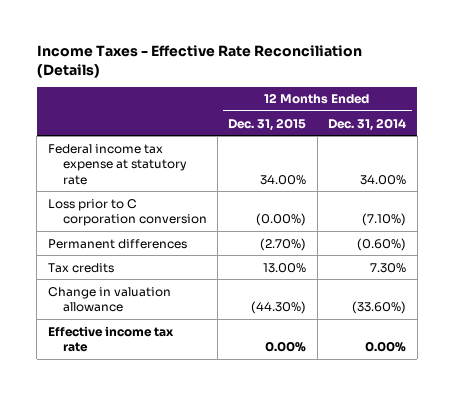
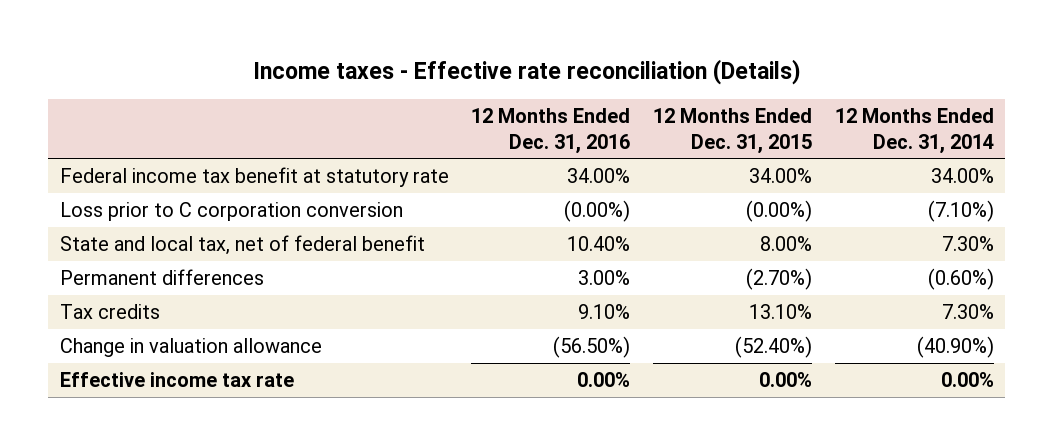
- Income Taxes - Effective Rate Reconciliation (Details)
+ Income taxes - Effective rate reconciliation (Details)
- | 12 Months Ended Dec. 31, 2015 | 12 Months Ended Dec. 31, 2014
+ | 12 Months Ended Dec. 31, 2016 | 12 Months Ended Dec. 31, 2015 | 12 Months Ended Dec. 31, 2014
- Federal income tax expense at statutory rate | 34.00% | 34.00%
+ Federal income tax benefit at statutory rate | 34.00% | 34.00% | 34.00%
+ State and local tax, net of federal benefit | 10.40% | 8.00% | 7.30%
- Tax credits | 13.00% | 7.30%
- Change in valuation allowance | (44.30%) | (33.60%)
+ Tax credits | 9.10% | 13.10% | 7.30%
+ Change in valuation allowance | (56.50%) | (52.40%) | (40.90%)

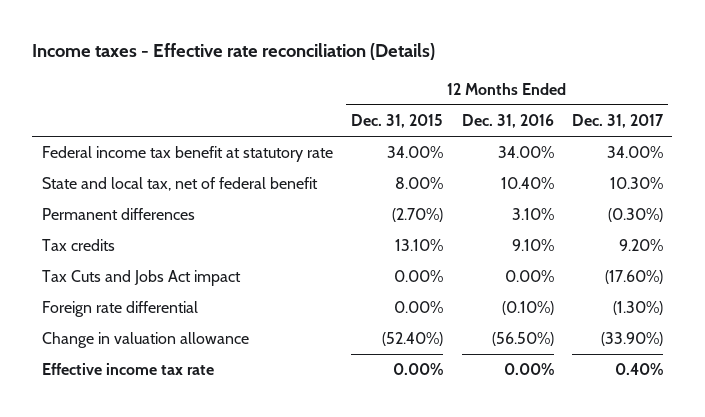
- | 12 Months Ended Dec. 31, 2016 | 12 Months Ended Dec. 31, 2015 | 12 Months Ended Dec. 31, 2014
+ | 12 Months Ended Dec. 31, 2015 | 12 Months Ended Dec. 31, 2016 | 12 Months Ended Dec. 31, 2017
- Loss prior to C corporation conversion | (0.00%) | (0.00%) | (7.10%)
- Permanent differences | 3.00% | (2.70%) | (0.60%)
+ Permanent differences | (2.70%) | 3.10% | (0.30%)
+ Tax Cuts and Jobs Act impact | 0.00% | 0.00% | (17.60%)
+ Foreign rate differential | 0.00% | (0.10%) | (1.30%)

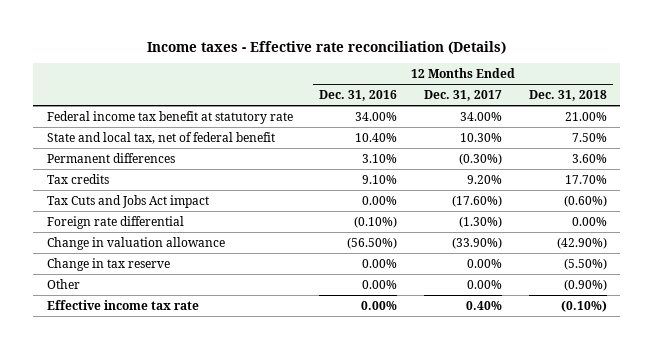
- | 12 Months Ended Dec. 31, 2015 | 12 Months Ended Dec. 31, 2016 | 12 Months Ended Dec. 31, 2017
+ | 12 Months Ended Dec. 31, 2016 | 12 Months Ended Dec. 31, 2017 | 12 Months Ended Dec. 31, 2018
+ Change in tax reserve | 0.00% | 0.00% | (5.50%)
+ Other | 0.00% | 0.00% | (0.90%)

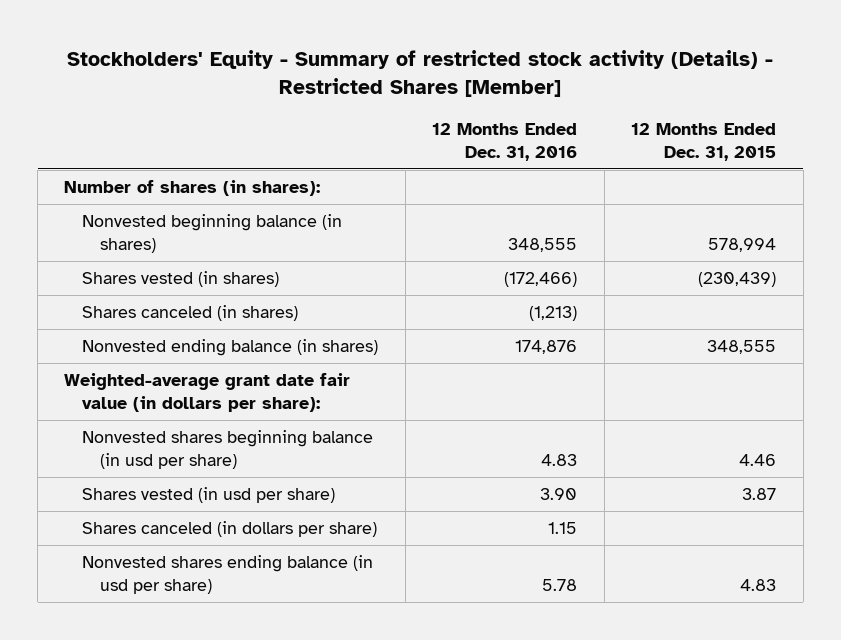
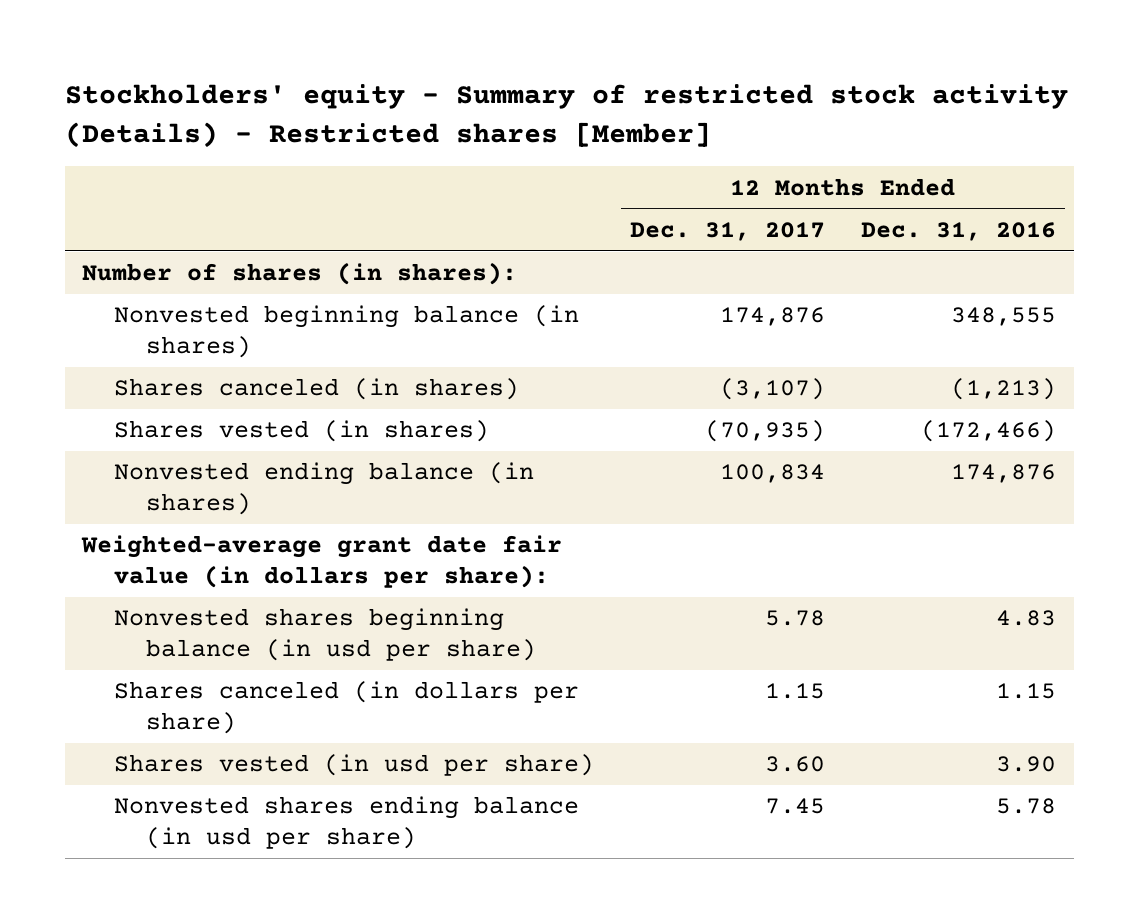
- Stockholders' Equity - Summary of restricted stock activity (Details) - Restricted Shares [Member]
+ Stockholders' equity - Summary of restricted stock activity (Details) - Restricted shares [Member]
- | 12 Months Ended Dec. 31, 2016 | 12 Months Ended Dec. 31, 2015
+ | 12 Months Ended Dec. 31, 2017 | 12 Months Ended Dec. 31, 2016
moved down: Shares vested (in shares) | (70,935) | (172,466)
moved down: Shares vested (in usd per share) | 3.60 | 3.90

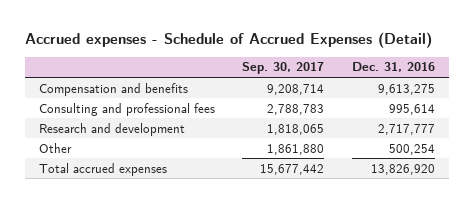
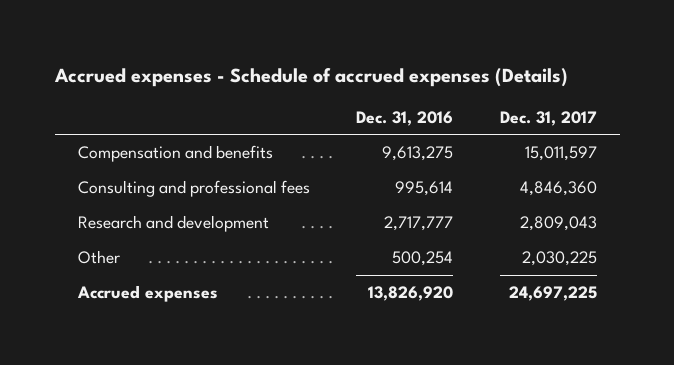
- Accrued expenses - Schedule of Accrued Expenses (Detail)
+ Accrued expenses - Schedule of accrued expenses (Details)
- | Sep. 30, 2017 | Dec. 31, 2016
+ | Dec. 31, 2016 | Dec. 31, 2017
- Total accrued expenses | 15,677,442 | 13,826,920
+ Accrued expenses | 13,826,920 | 24,697,225

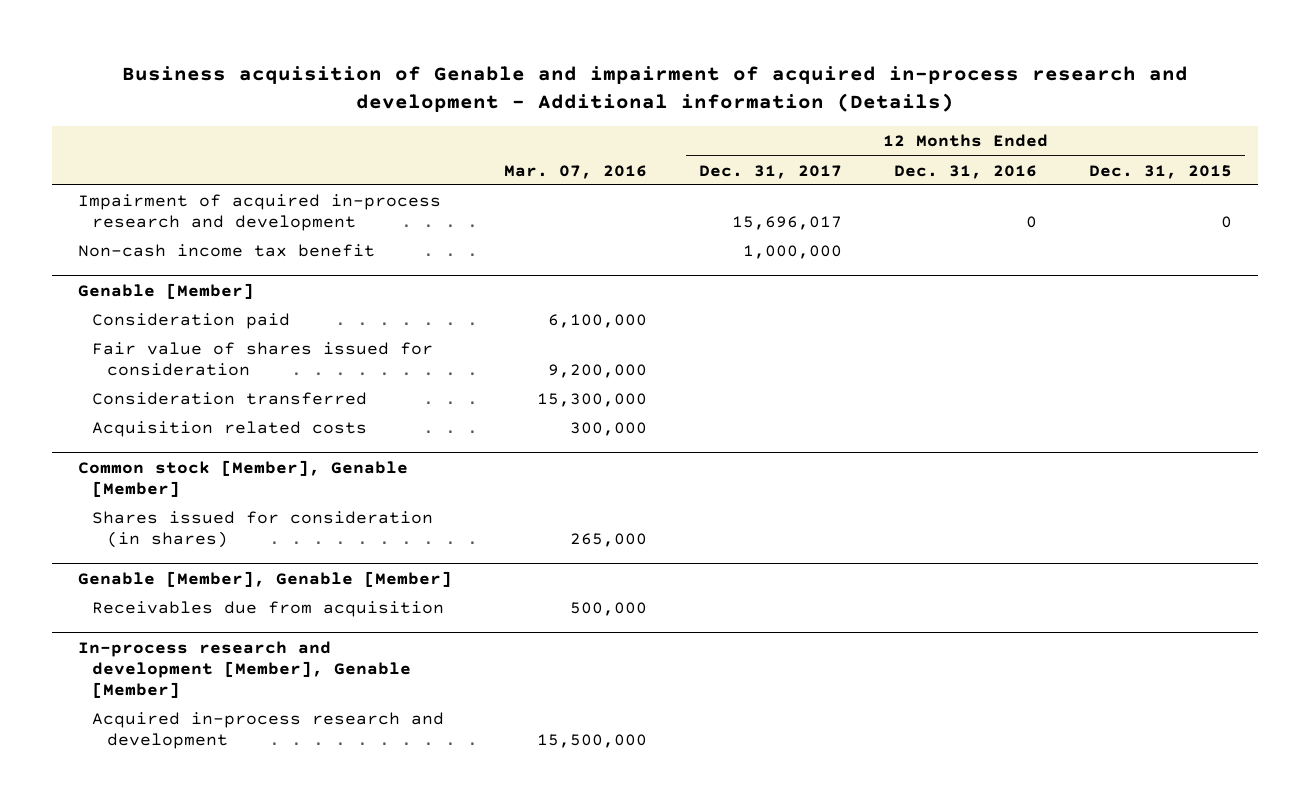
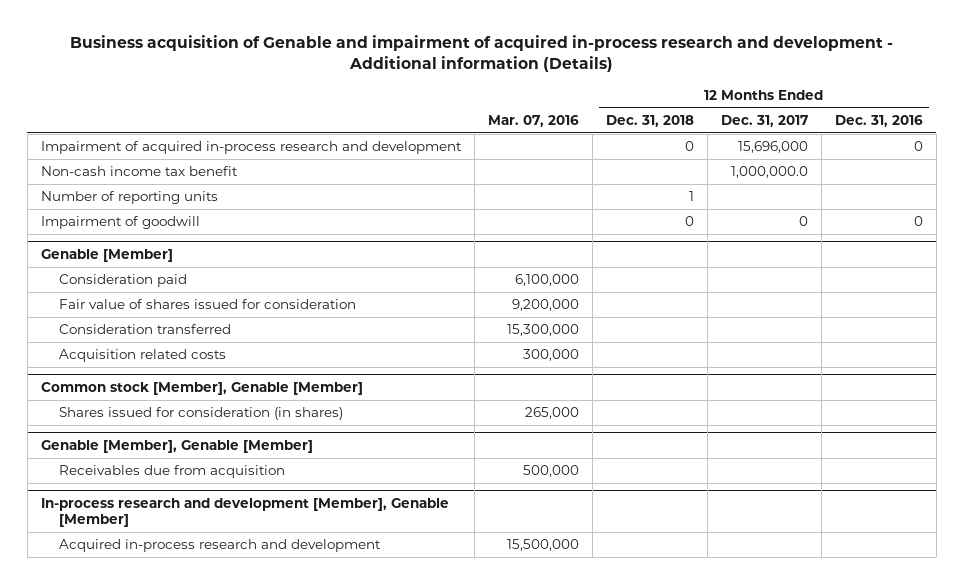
- | Mar. 07, 2016 | 12 Months Ended Dec. 31, 2017 | 12 Months Ended Dec. 31, 2016 | 12 Months Ended Dec. 31, 2015
+ | Mar. 07, 2016 | 12 Months Ended Dec. 31, 2018 | 12 Months Ended Dec. 31, 2017 | 12 Months Ended Dec. 31, 2016
- Impairment of acquired in-process research and development | | 15,696,017 | 0 | 0
- Non-cash income tax benefit | | 1,000,000 | |
+ Impairment of acquired in-process research and development | | 0 | 15,696,000 | 0
+ Non-cash income tax benefit | | | 1,000,000.0 |
+ Number of reporting units | | 1 | |
+ Impairment of goodwill | | 0 | 0 | 0

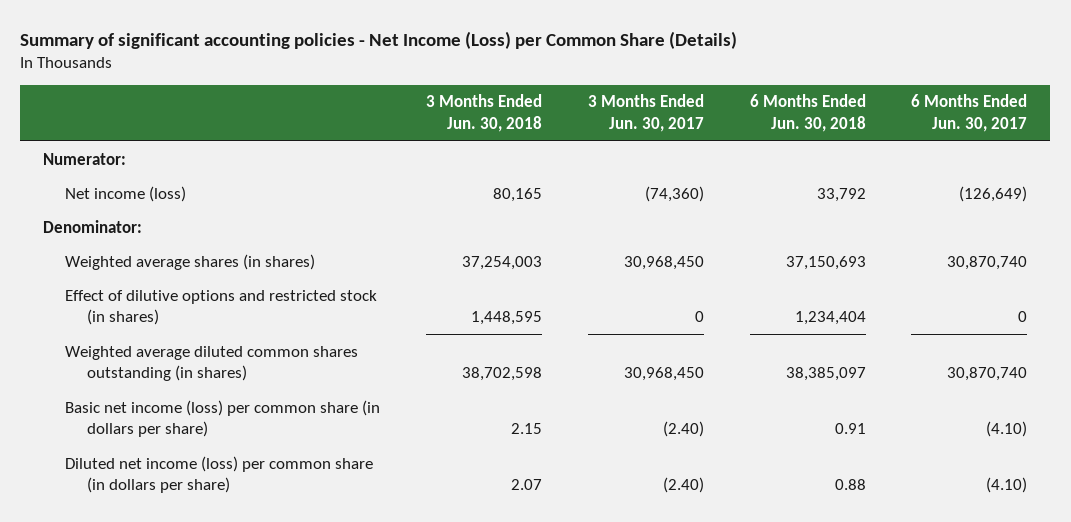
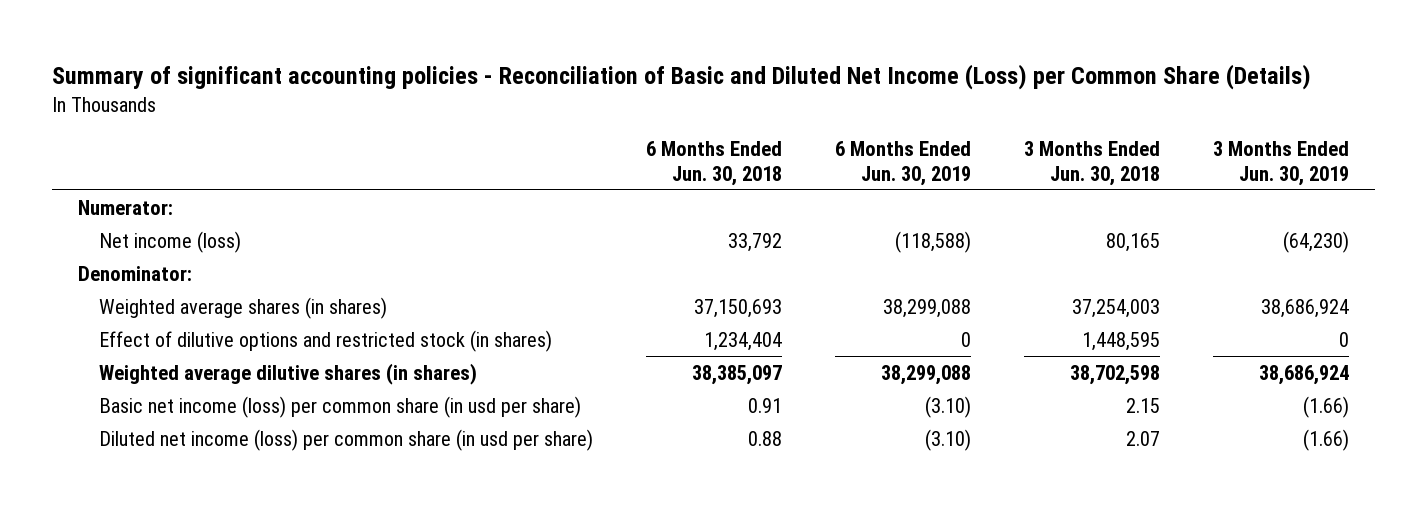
- Summary of significant accounting policies - Net Income (Loss) per Common Share (Details)
+ Summary of significant accounting policies - Reconciliation of Basic and Diluted Net Income (Loss) per Common Share (Details)
- | 3 Months Ended Jun. 30, 2018 | 3 Months Ended Jun. 30, 2017 | 6 Months Ended Jun. 30, 2018 | 6 Months Ended Jun. 30, 2017
+ | 6 Months Ended Jun. 30, 2018 | 6 Months Ended Jun. 30, 2019 | 3 Months Ended Jun. 30, 2018 | 3 Months Ended Jun. 30, 2019
- Weighted average diluted common shares outstanding (in shares) | 38,702,598 | 30,968,450 | 38,385,097 | 30,870,740
- Basic net income (loss) per common share (in dollars per share) | 2.15 | (2.40) | 0.91 | (4.10)
- Diluted net income (loss) per common share (in dollars per share) | 2.07 | (2.40) | 0.88 | (4.10)
+ Weighted average dilutive shares (in shares) | 38,385,097 | 38,299,088 | 38,702,598 | 38,686,924
+ Basic net income (loss) per common share (in usd per share) | 0.91 | (3.10) | 2.15 | (1.66)
+ Diluted net income (loss) per common share (in usd per share) | 0.88 | (3.10) | 2.07 | (1.66)

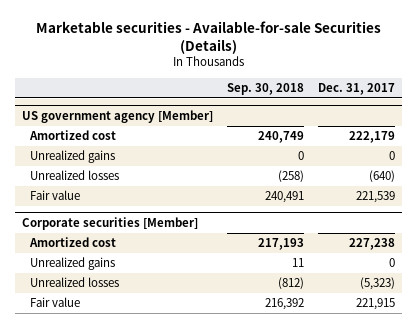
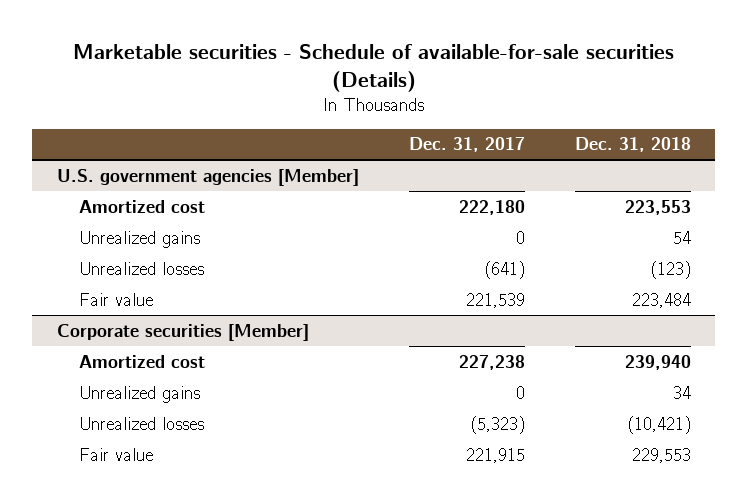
- Marketable securities - Available-for-sale Securities (Details)
+ Marketable securities - Schedule of available-for-sale securities (Details)
- | Sep. 30, 2018 | Dec. 31, 2017
+ | Dec. 31, 2017 | Dec. 31, 2018
- US government agency [Member]
- Amortized cost | 240,749 | 222,179
+ U.S. government agencies [Member]
+ Amortized cost | 222,180 | 223,553
- Unrealized losses | (258) | (640)
+ Unrealized losses | (641) | (123)

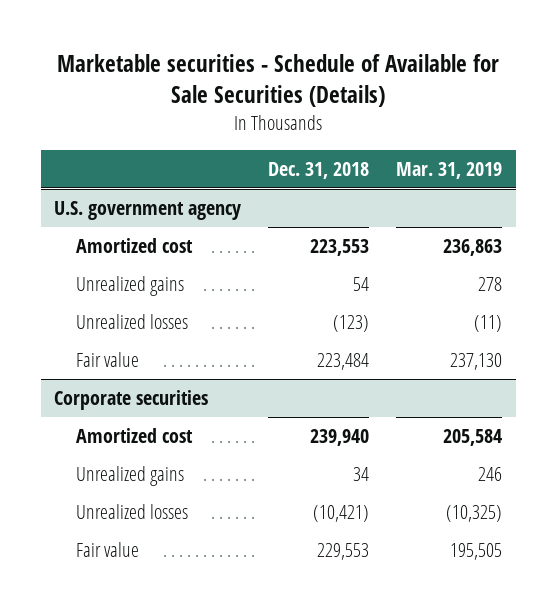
- Marketable securities - Schedule of available-for-sale securities (Details)
+ Marketable securities - Schedule of Available for Sale Securities (Details)
- | Dec. 31, 2017 | Dec. 31, 2018
+ | Dec. 31, 2018 | Mar. 31, 2019
- U.S. government agencies [Member]
+ U.S. government agency
- Corporate securities [Member]
+ Corporate securities

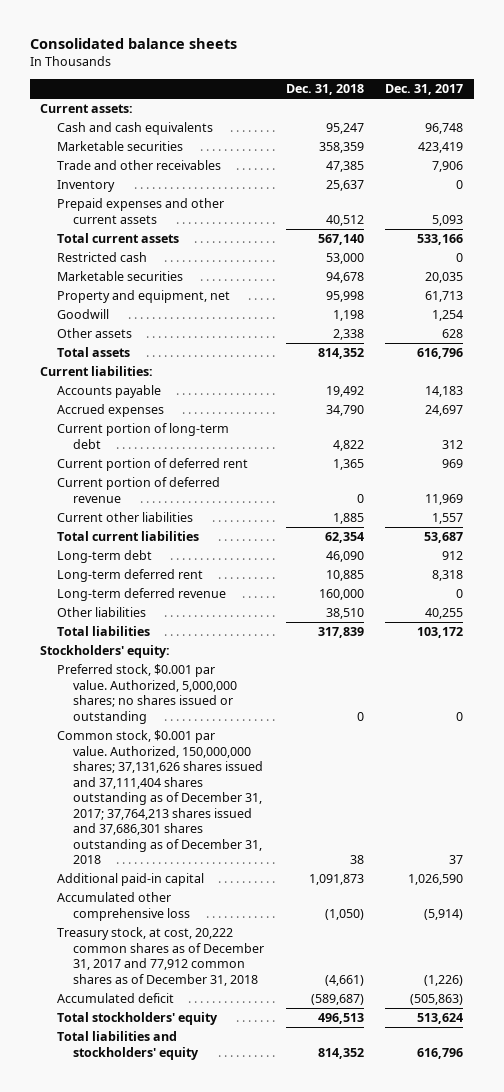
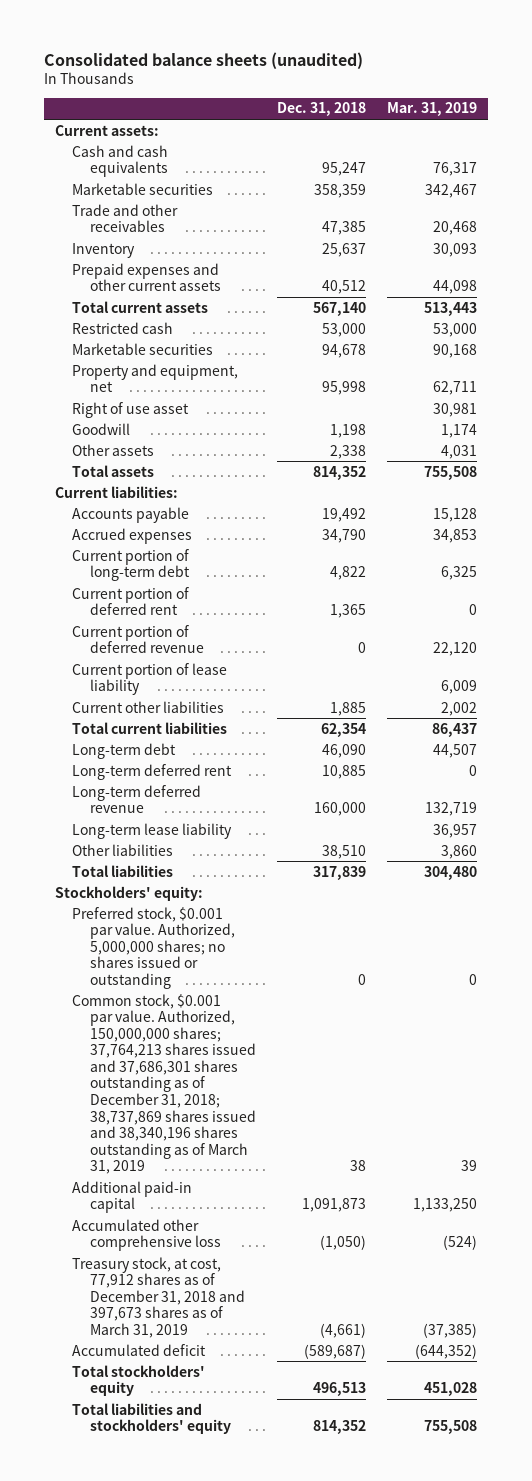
- Consolidated balance sheets
+ Consolidated balance sheets (unaudited)
- | Dec. 31, 2018 | Dec. 31, 2017
+ | Dec. 31, 2018 | Mar. 31, 2019
+ Right of use asset | | 30,981
+ Current portion of lease liability | | 6,009
+ Long-term lease liability | | 36,957
- Common stock, $0.001 par value. Authorized, 150,000,000 shares; 37,131,626 shares issued and 37,111,404 shares outstanding as of December 31, 2017; 37,764,213 shares issued and 37,686,301 shares outstanding as of December 31, 2018 | 38 | 37
+ Common stock, $0.001 par value. Authorized, 150,000,000 shares; 37,764,213 shares issued and 37,686,301 shares outstanding as of December 31, 2018; 38,737,869 shares issued and 38,340,196 shares outstanding as of March 31, 2019 | 38 | 39
- Treasury stock, at cost, 20,222 common shares as of December 31, 2017 and 77,912 common shares as of December 31, 2018 | (4,661) | (1,226)
+ Treasury stock, at cost, 77,912 shares as of December 31, 2018 and 397,673 shares as of March 31, 2019 | (4,661) | (37,385)

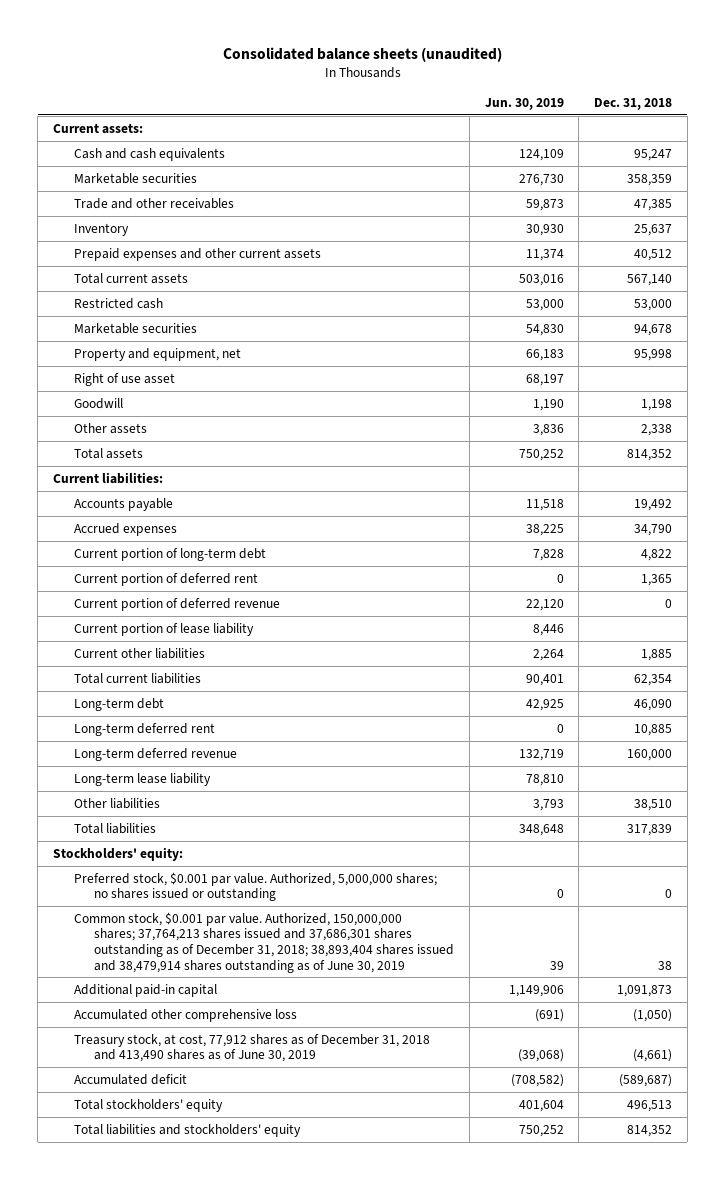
- | Dec. 31, 2018 | Mar. 31, 2019
+ | Jun. 30, 2019 | Dec. 31, 2018
- Common stock, $0.001 par value. Authorized, 150,000,000 shares; 37,764,213 shares issued and 37,686,301 shares outstanding as of December 31, 2018; 38,737,869 shares issued and 38,340,196 shares outstanding as of March 31, 2019 | 38 | 39
+ Common stock, $0.001 par value. Authorized, 150,000,000 shares; 37,764,213 shares issued and 37,686,301 shares outstanding as of December 31, 2018; 38,893,404 shares issued and 38,479,914 shares outstanding as of June 30, 2019 | 39 | 38
- Treasury stock, at cost, 77,912 shares as of December 31, 2018 and 397,673 shares as of March 31, 2019 | (4,661) | (37,385)
+ Treasury stock, at cost, 77,912 shares as of December 31, 2018 and 413,490 shares as of June 30, 2019 | (39,068) | (4,661)

